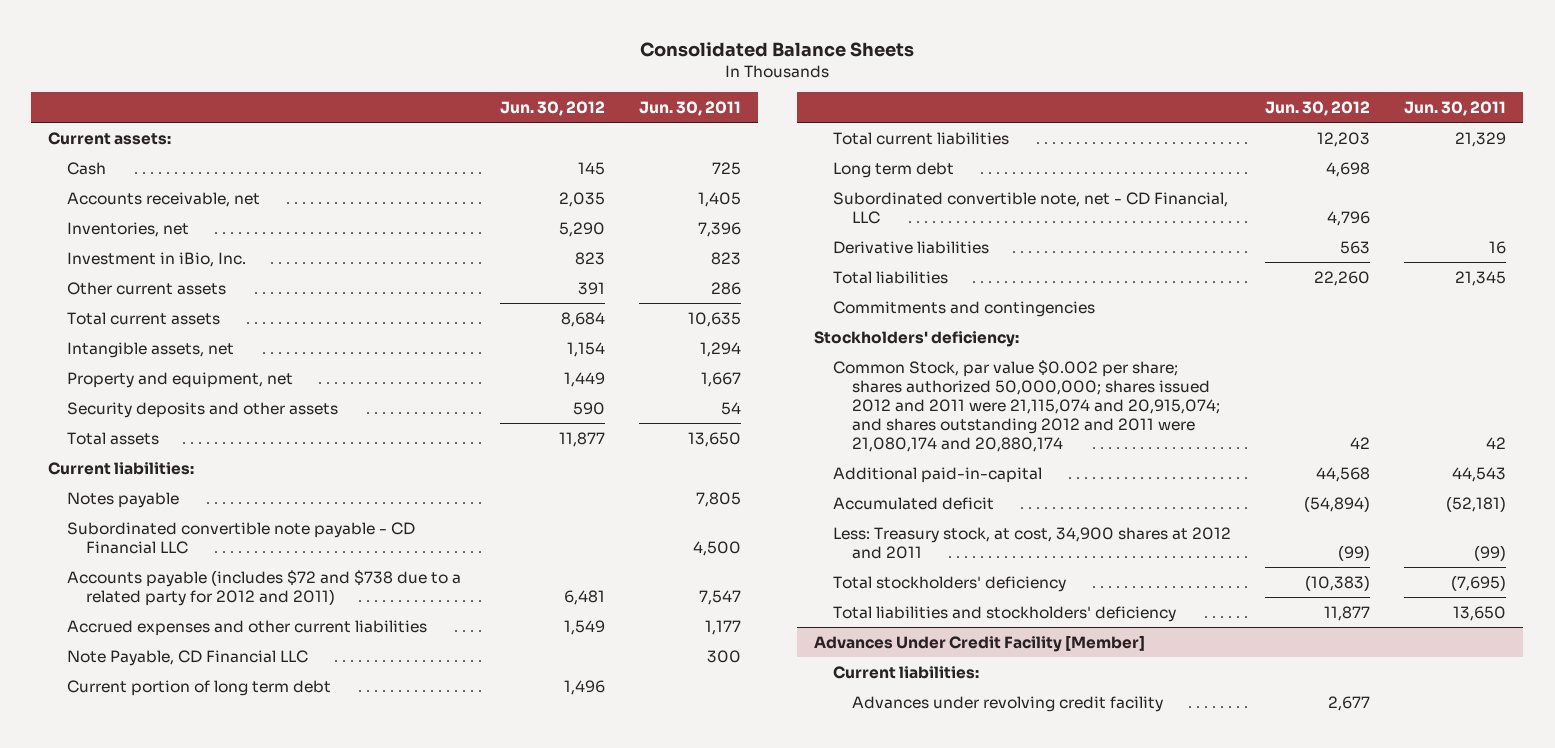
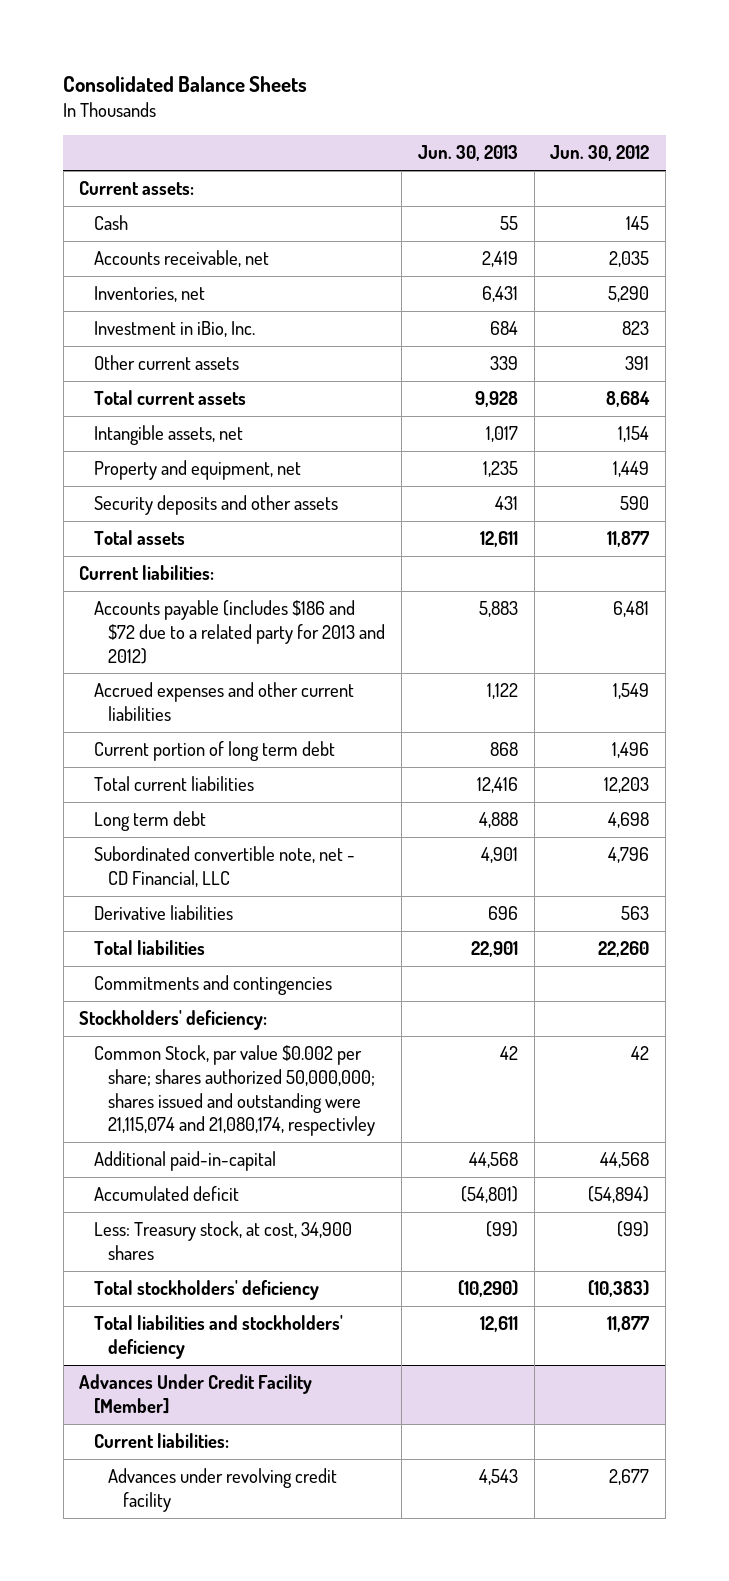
- | Jun. 30, 2012 | Jun. 30, 2011
+ | Jun. 30, 2013 | Jun. 30, 2012
- Notes payable | | 7,805
- Subordinated convertible note payable - CD Financial LLC | | 4,500
- Accounts payable (includes $72 and $738 due to a related party for 2012 and 2011) | 6,481 | 7,547
+ Accounts payable (includes $186 and $72 due to a related party for 2013 and 2012) | 5,883 | 6,481
- Note Payable, CD Financial LLC | | 300
- Common Stock, par value $0.002 per share; shares authorized 50,000,000; shares issued 2012 and 2011 were 21,115,074 and 20,915,074; and shares outstanding 2012 and 2011 were 21,080,174 and 20,880,174 | 42 | 42
+ Common Stock, par value $0.002 per share; shares authorized 50,000,000; shares issued and outstanding were 21,115,074 and 21,080,174, respectivley | 42 | 42
- Less: Treasury stock, at cost, 34,900 shares at 2012 and 2011 | (99) | (99)
+ Less: Treasury stock, at cost, 34,900 shares | (99) | (99)

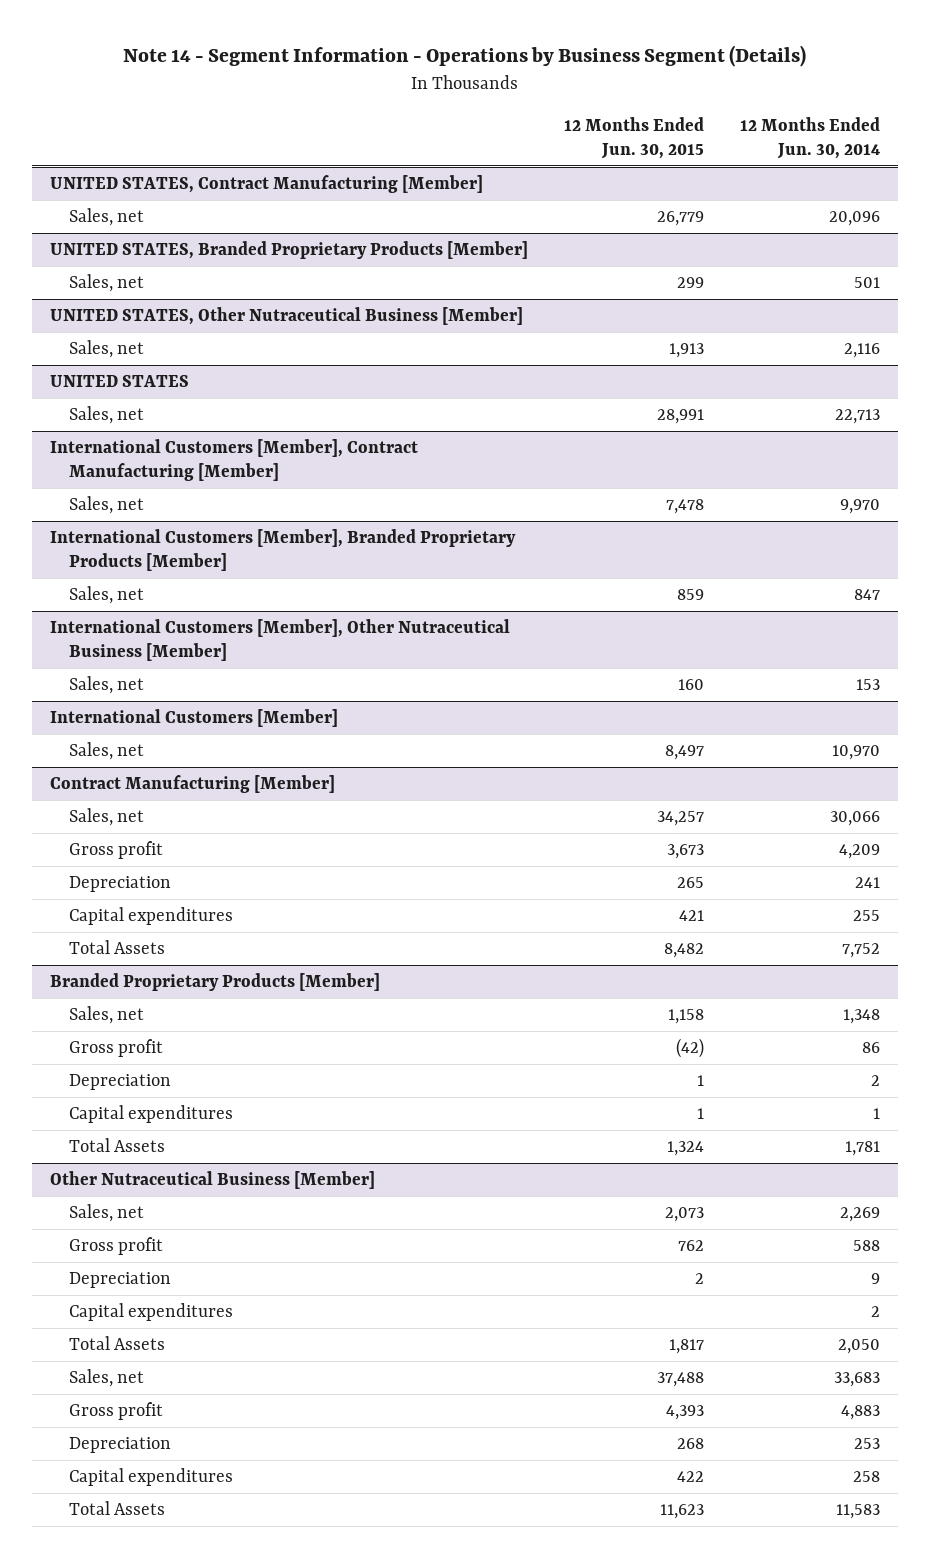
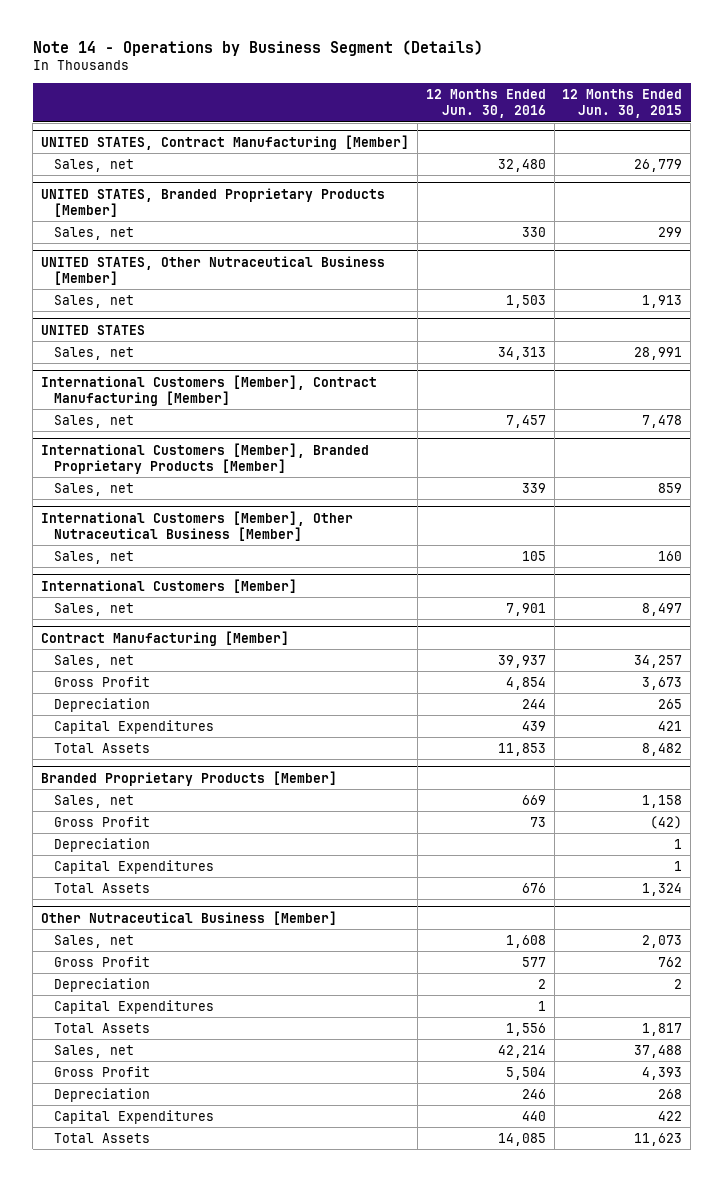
- Note 14 - Segment Information - Operations by Business Segment (Details)
+ Note 14 - Operations by Business Segment (Details)
- | 12 Months Ended Jun. 30, 2015 | 12 Months Ended Jun. 30, 2014
+ | 12 Months Ended Jun. 30, 2016 | 12 Months Ended Jun. 30, 2015
@ Contract Manufacturing [Member]
- Gross profit | 3,673 | 4,209
+ Gross Profit | 4,854 | 3,673
- Capital expenditures | 421 | 255
+ Capital Expenditures | 439 | 421
@ Branded Proprietary Products [Member]
- Gross profit | (42) | 86
+ Gross Profit | 73 | (42)
- Capital expenditures | 1 | 1
+ Capital Expenditures | | 1
@ Other Nutraceutical Business [Member]
- Gross profit | 762 | 588
+ Gross Profit | 577 | 762
- Capital expenditures | | 2
+ Capital Expenditures | 1 |
- Gross profit | 4,393 | 4,883
+ Gross Profit | 5,504 | 4,393
- Capital expenditures | 422 | 258
+ Capital Expenditures | 440 | 422

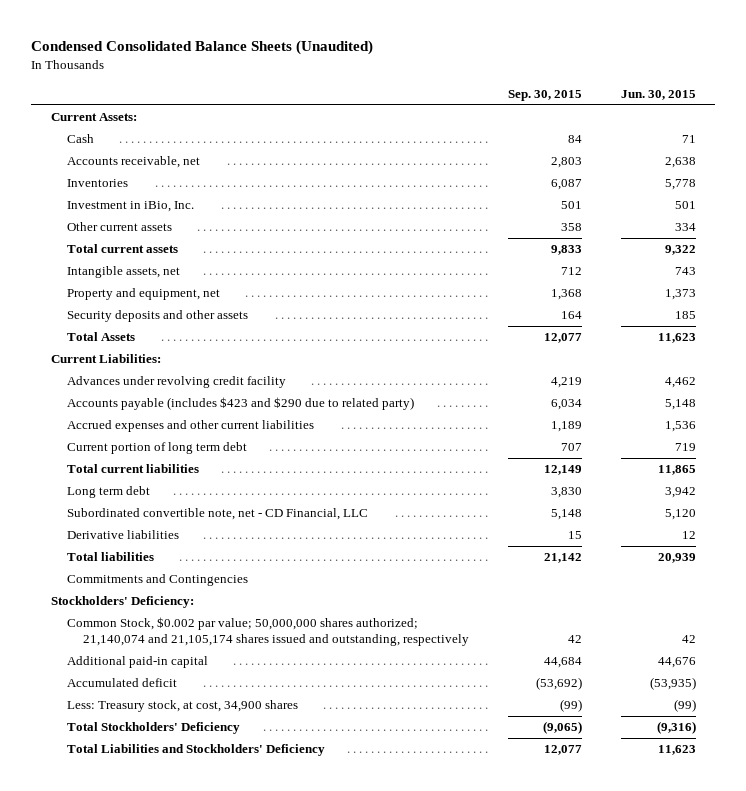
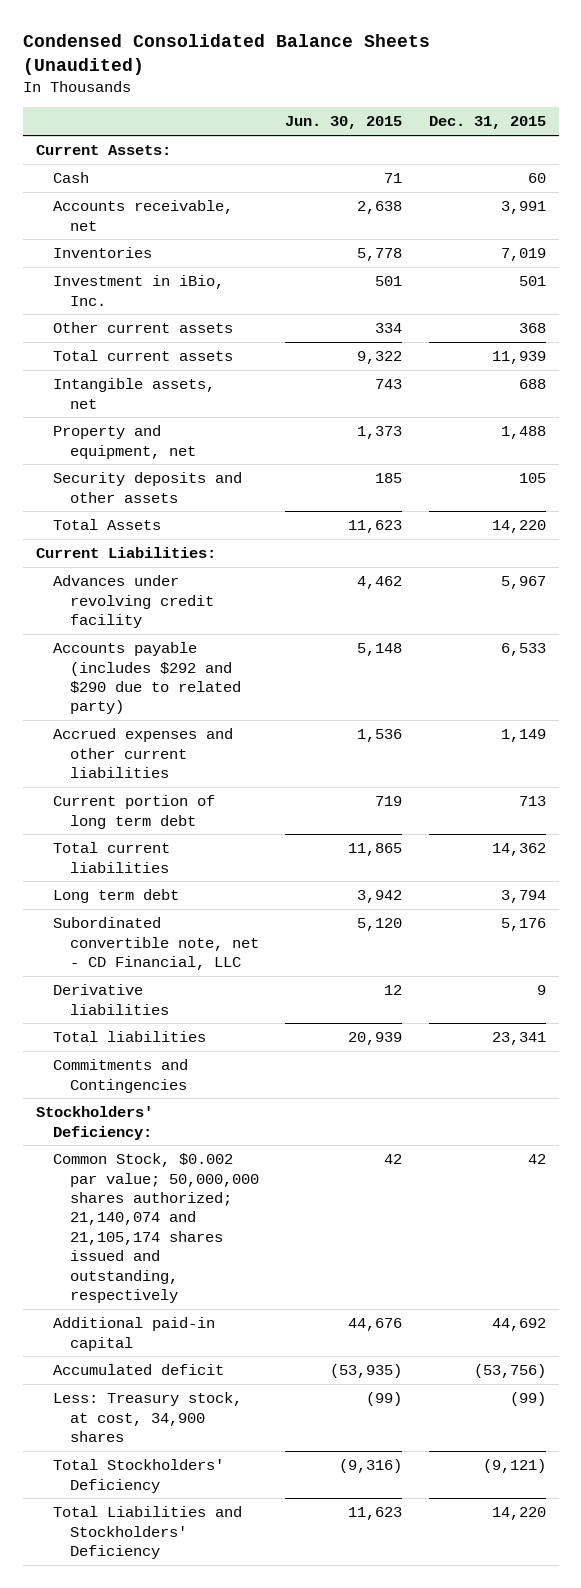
- | Sep. 30, 2015 | Jun. 30, 2015
+ | Jun. 30, 2015 | Dec. 31, 2015
- Accounts payable (includes $423 and $290 due to related party) | 6,034 | 5,148
+ Accounts payable (includes $292 and $290 due to related party) | 5,148 | 6,533

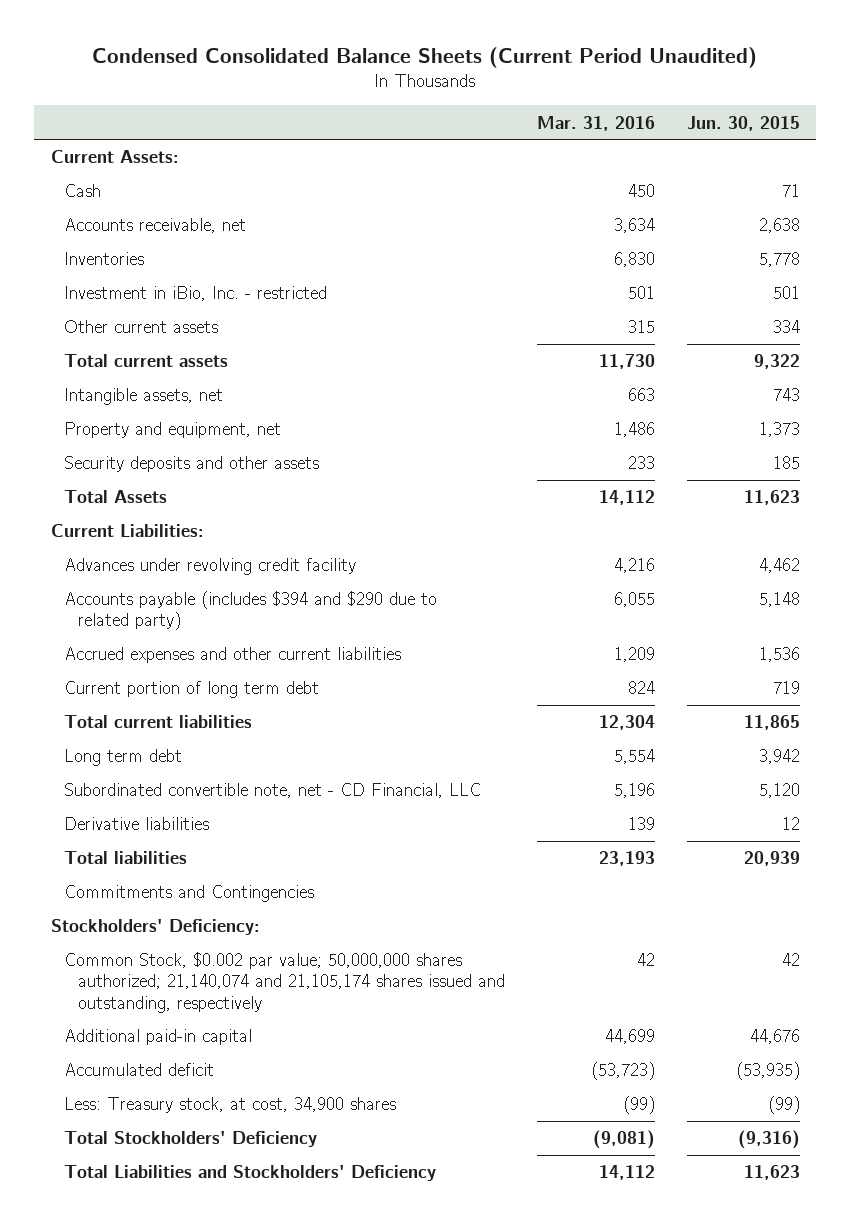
- Condensed Consolidated Balance Sheets (Unaudited)
+ Condensed Consolidated Balance Sheets (Current Period Unaudited)
- | Jun. 30, 2015 | Dec. 31, 2015
+ | Mar. 31, 2016 | Jun. 30, 2015
- Investment in iBio, Inc. | 501 | 501
+ Investment in iBio, Inc. - restricted | 501 | 501
- Accounts payable (includes $292 and $290 due to related party) | 5,148 | 6,533
+ Accounts payable (includes $394 and $290 due to related party) | 6,055 | 5,148

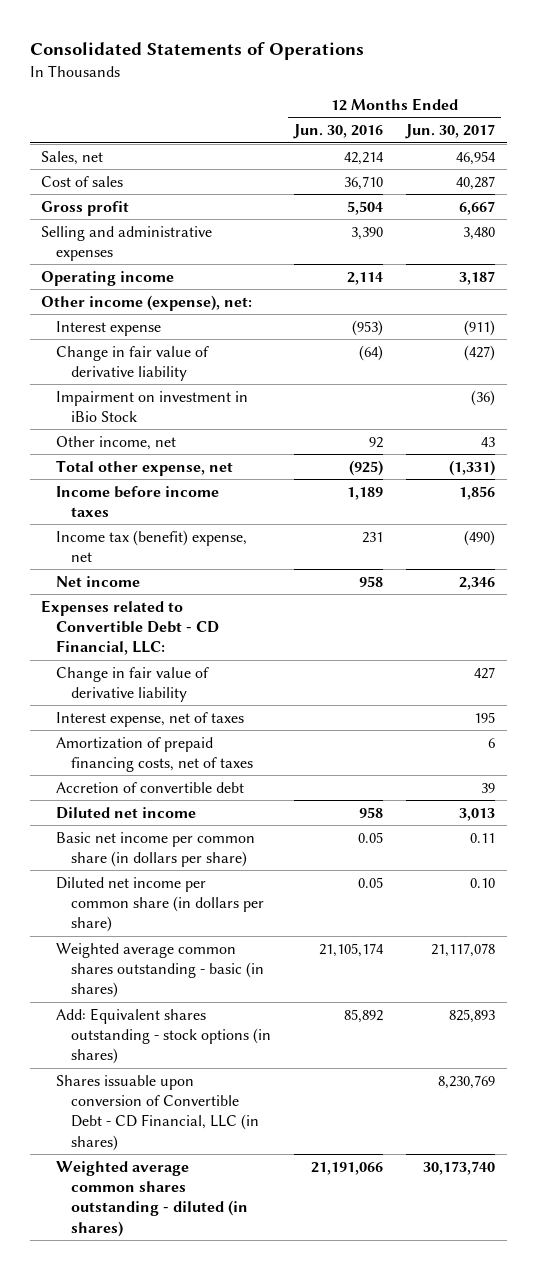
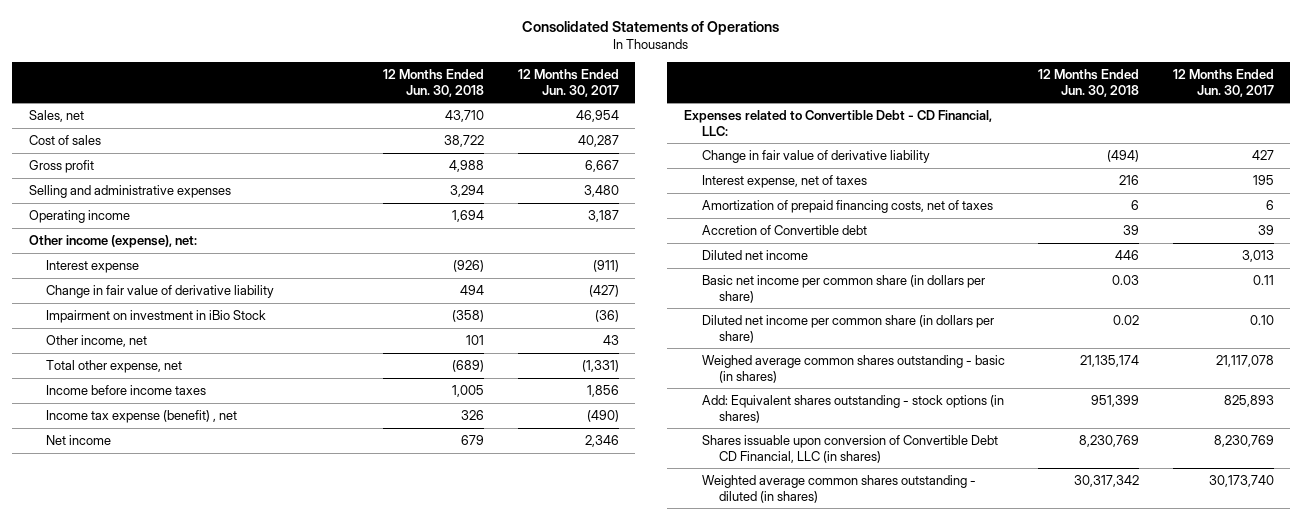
- | 12 Months Ended Jun. 30, 2016 | 12 Months Ended Jun. 30, 2017
+ | 12 Months Ended Jun. 30, 2018 | 12 Months Ended Jun. 30, 2017
- Income tax (benefit) expense, net | 231 | (490)
+ Income tax expense (benefit) , net | 326 | (490)
- Accretion of convertible debt | | 39
+ Accretion of Convertible debt | 39 | 39
- Weighted average common shares outstanding - basic (in shares) | 21,105,174 | 21,117,078
+ Weighed average common shares outstanding - basic (in shares) | 21,135,174 | 21,117,078
- Shares issuable upon conversion of Convertible Debt - CD Financial, LLC (in shares) | | 8,230,769
+ Shares issuable upon conversion of Convertible Debt CD Financial, LLC (in shares) | 8,230,769 | 8,230,769

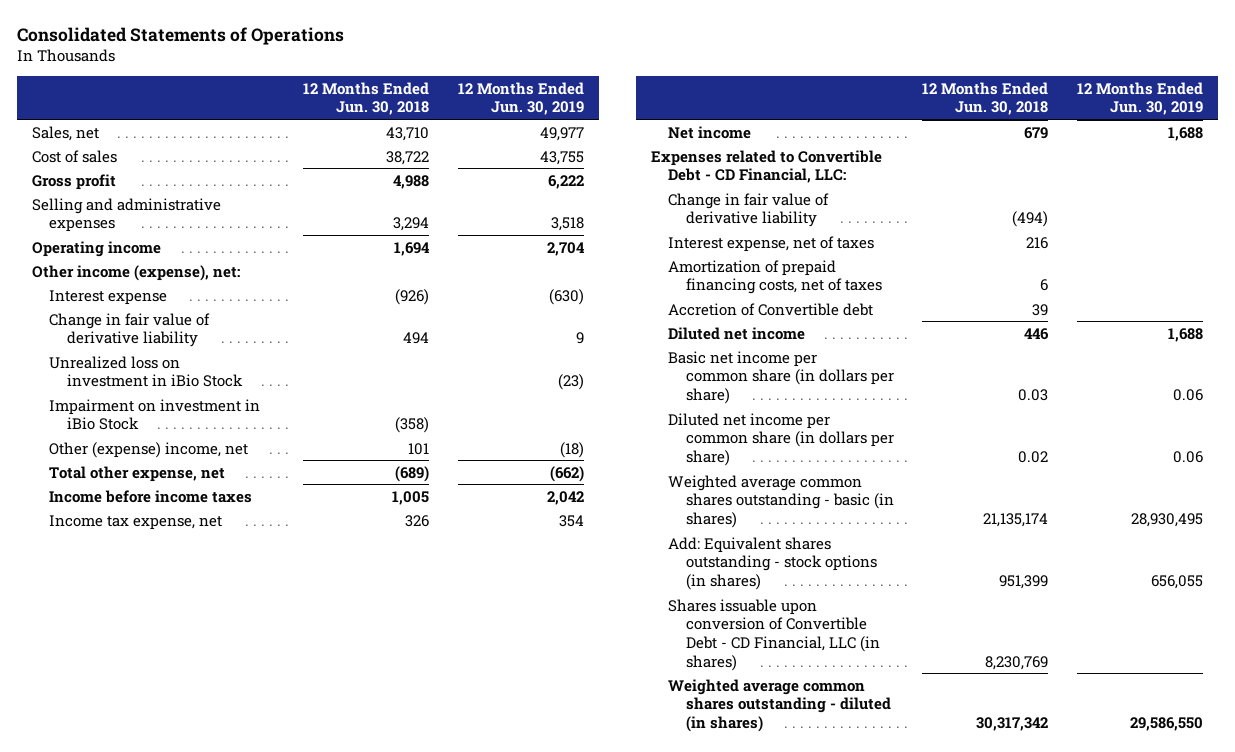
- | 12 Months Ended Jun. 30, 2018 | 12 Months Ended Jun. 30, 2017
+ | 12 Months Ended Jun. 30, 2018 | 12 Months Ended Jun. 30, 2019
+ Unrealized loss on investment in iBio Stock | | (23)
- Other income, net | 101 | 43
+ Other (expense) income, net | 101 | (18)
- Income tax expense (benefit) , net | 326 | (490)
+ Income tax expense, net | 326 | 354
- Weighed average common shares outstanding - basic (in shares) | 21,135,174 | 21,117,078
+ Weighted average common shares outstanding - basic (in shares) | 21,135,174 | 28,930,495
- Shares issuable upon conversion of Convertible Debt CD Financial, LLC (in shares) | 8,230,769 | 8,230,769
+ Shares issuable upon conversion of Convertible Debt - CD Financial, LLC (in shares) | 8,230,769 |

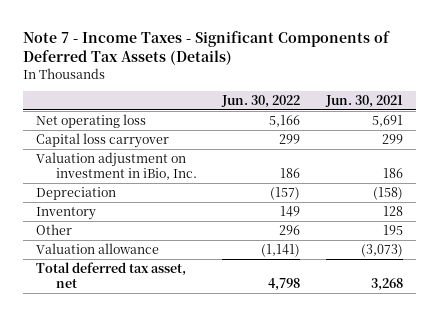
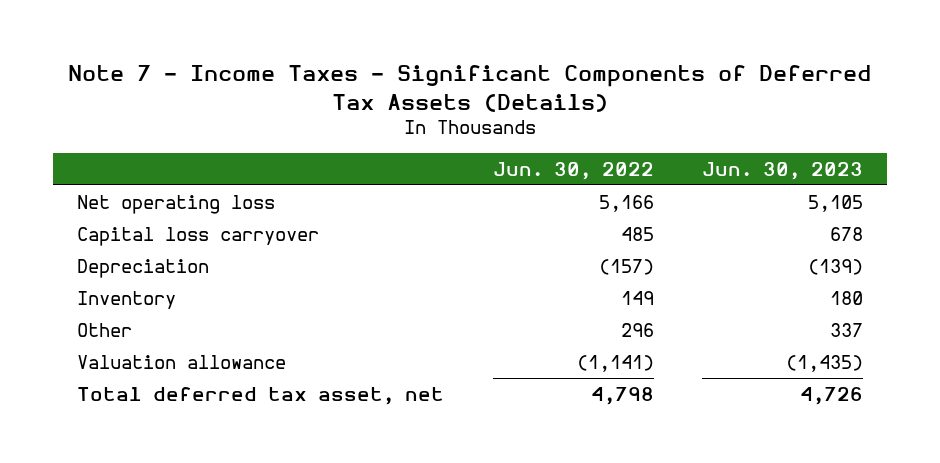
- | Jun. 30, 2022 | Jun. 30, 2021
+ | Jun. 30, 2022 | Jun. 30, 2023
- Capital loss carryover | 299 | 299
- Valuation adjustment on investment in iBio, Inc. | 186 | 186
+ Capital loss carryover | 485 | 678

